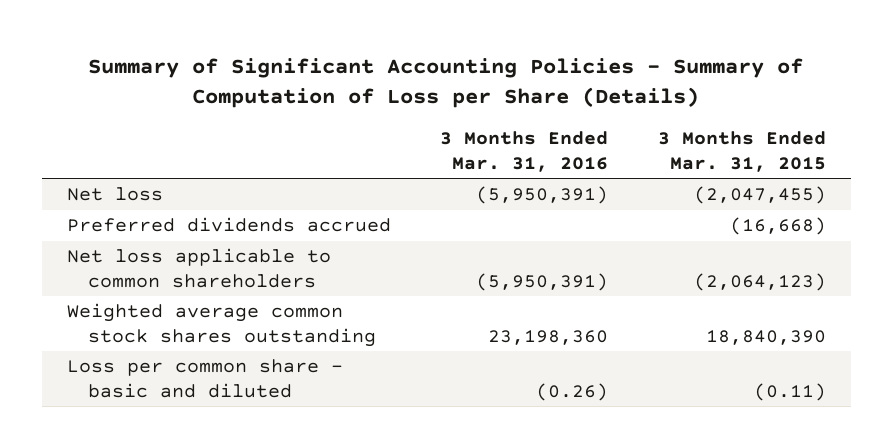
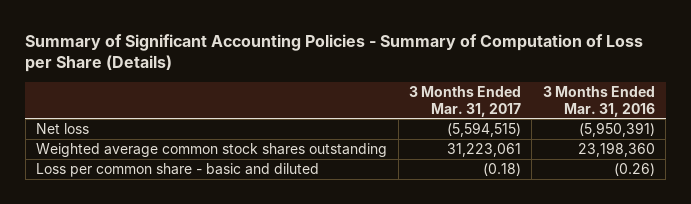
- | 3 Months Ended Mar. 31, 2016 | 3 Months Ended Mar. 31, 2015
+ | 3 Months Ended Mar. 31, 2017 | 3 Months Ended Mar. 31, 2016
- Preferred dividends accrued | | (16,668)
- Net loss applicable to common shareholders | (5,950,391) | (2,064,123)

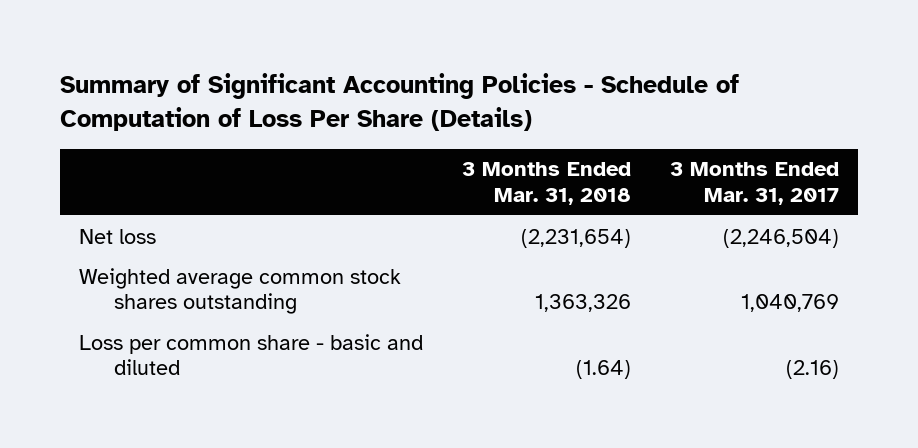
- Summary of Significant Accounting Policies - Summary of Computation of Loss per Share (Details)
+ Summary of Significant Accounting Policies - Schedule of Computation of Loss Per Share (Details)
- | 3 Months Ended Mar. 31, 2017 | 3 Months Ended Mar. 31, 2016
+ | 3 Months Ended Mar. 31, 2018 | 3 Months Ended Mar. 31, 2017
- Net loss | (5,594,515) | (5,950,391)
- Weighted average common stock shares outstanding | 31,223,061 | 23,198,360
- Loss per common share - basic and diluted | (0.18) | (0.26)
+ Net loss | (2,231,654) | (2,246,504)
+ Weighted average common stock shares outstanding | 1,363,326 | 1,040,769
+ Loss per common share - basic and diluted | (1.64) | (2.16)

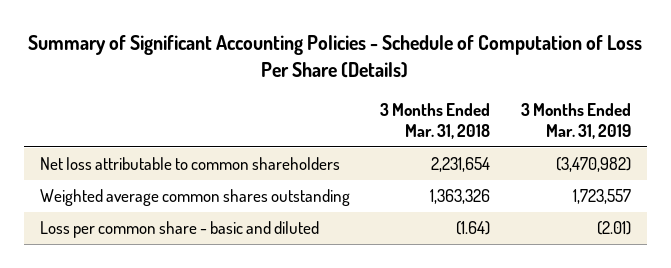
- | 3 Months Ended Mar. 31, 2018 | 3 Months Ended Mar. 31, 2017
+ | 3 Months Ended Mar. 31, 2018 | 3 Months Ended Mar. 31, 2019
- Net loss | (2,231,654) | (2,246,504)
- Weighted average common stock shares outstanding | 1,363,326 | 1,040,769
+ Net loss attributable to common shareholders | 2,231,654 | (3,470,982)
+ Weighted average common shares outstanding | 1,363,326 | 1,723,557

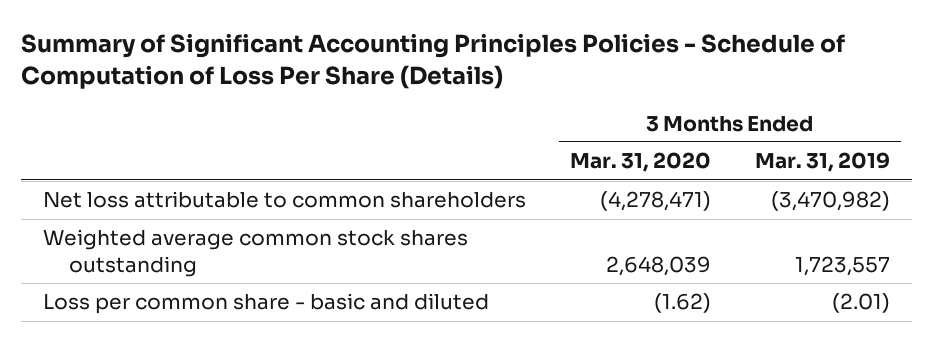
- Summary of Significant Accounting Policies - Schedule of Computation of Loss Per Share (Details)
+ Summary of Significant Accounting Principles Policies - Schedule of Computation of Loss Per Share (Details)
- | 3 Months Ended Mar. 31, 2018 | 3 Months Ended Mar. 31, 2019
+ | 3 Months Ended Mar. 31, 2020 | 3 Months Ended Mar. 31, 2019
- Weighted average common shares outstanding | 1,363,326 | 1,723,557
+ Weighted average common stock shares outstanding | 2,648,039 | 1,723,557

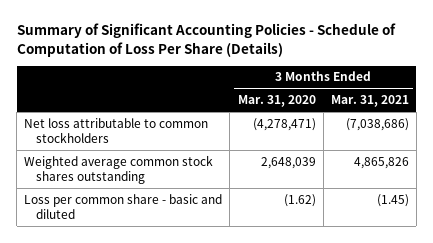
- Summary of Significant Accounting Principles Policies - Schedule of Computation of Loss Per Share (Details)
+ Summary of Significant Accounting Policies - Schedule of Computation of Loss Per Share (Details)
- | 3 Months Ended Mar. 31, 2020 | 3 Months Ended Mar. 31, 2019
+ | 3 Months Ended Mar. 31, 2020 | 3 Months Ended Mar. 31, 2021
- Net loss attributable to common shareholders | (4,278,471) | (3,470,982)
+ Net loss attributable to common stockholders | (4,278,471) | (7,038,686)

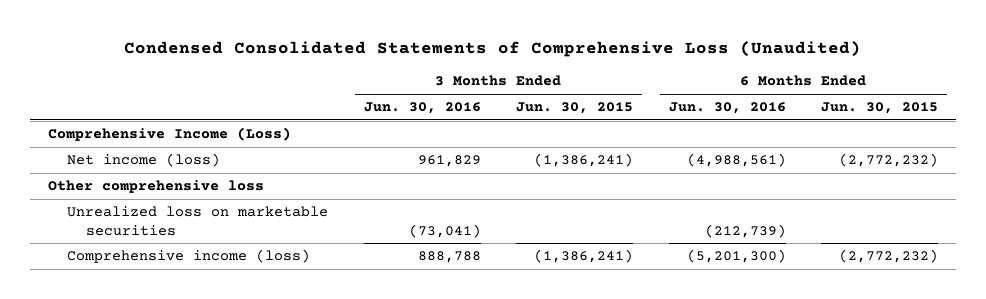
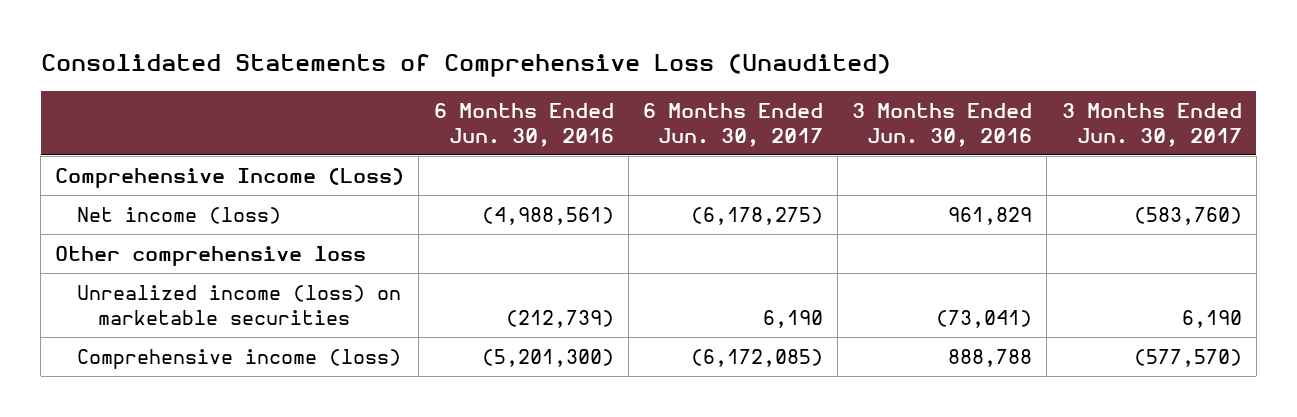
- Condensed Consolidated Statements of Comprehensive Loss (Unaudited)
+ Consolidated Statements of Comprehensive Loss (Unaudited)
- | 3 Months Ended Jun. 30, 2016 | 3 Months Ended Jun. 30, 2015 | 6 Months Ended Jun. 30, 2016 | 6 Months Ended Jun. 30, 2015
+ | 6 Months Ended Jun. 30, 2016 | 6 Months Ended Jun. 30, 2017 | 3 Months Ended Jun. 30, 2016 | 3 Months Ended Jun. 30, 2017
- Unrealized loss on marketable securities | (73,041) | | (212,739) |
+ Unrealized income (loss) on marketable securities | (212,739) | 6,190 | (73,041) | 6,190

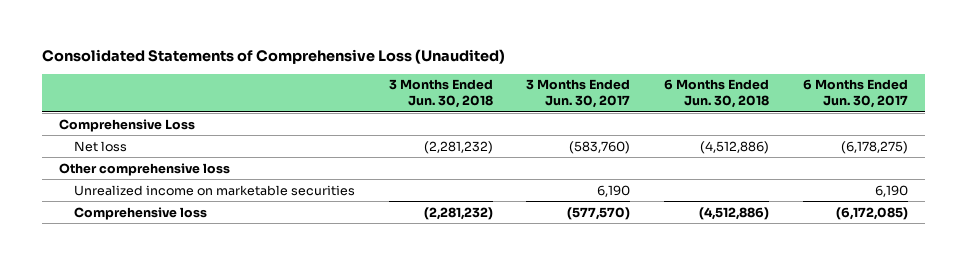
- | 6 Months Ended Jun. 30, 2016 | 6 Months Ended Jun. 30, 2017 | 3 Months Ended Jun. 30, 2016 | 3 Months Ended Jun. 30, 2017
+ | 3 Months Ended Jun. 30, 2018 | 3 Months Ended Jun. 30, 2017 | 6 Months Ended Jun. 30, 2018 | 6 Months Ended Jun. 30, 2017
- Comprehensive Income (Loss)
- Net income (loss) | (4,988,561) | (6,178,275) | 961,829 | (583,760)
+ Comprehensive Loss
+ Net loss | (2,281,232) | (583,760) | (4,512,886) | (6,178,275)
- Unrealized income (loss) on marketable securities | (212,739) | 6,190 | (73,041) | 6,190
- Comprehensive income (loss) | (5,201,300) | (6,172,085) | 888,788 | (577,570)
+ Unrealized income on marketable securities | | 6,190 | | 6,190
+ Comprehensive loss | (2,281,232) | (577,570) | (4,512,886) | (6,172,085)

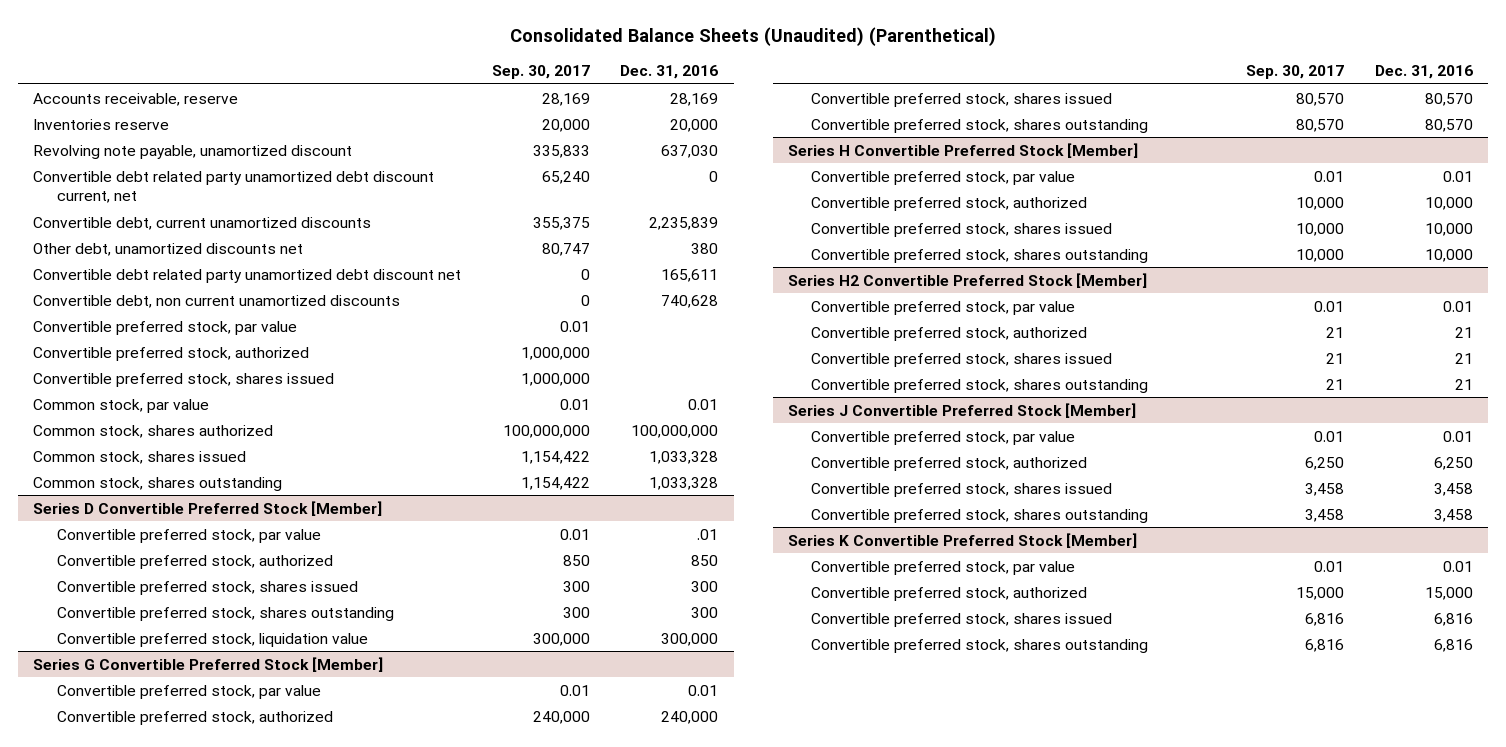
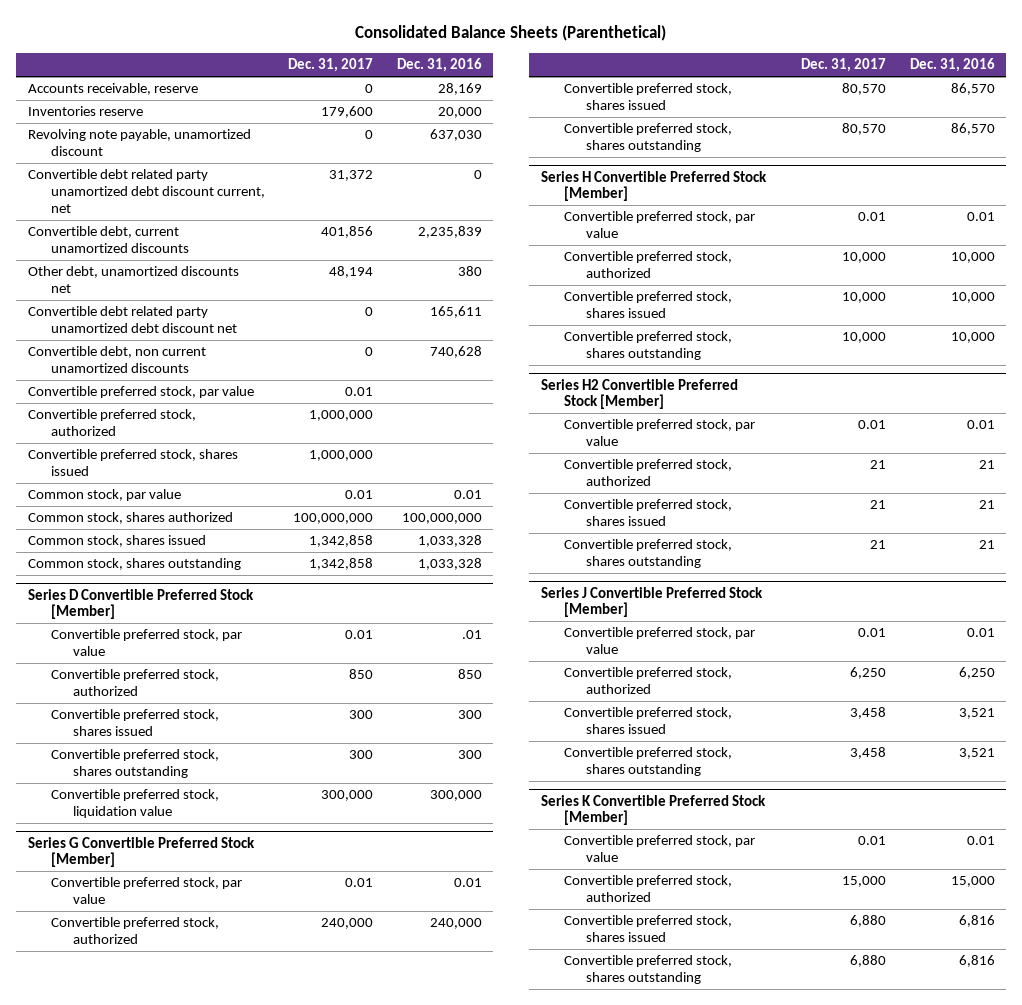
- Consolidated Balance Sheets (Unaudited) (Parenthetical)
+ Consolidated Balance Sheets (Parenthetical)
- | Sep. 30, 2017 | Dec. 31, 2016
+ | Dec. 31, 2017 | Dec. 31, 2016
@ Series G Convertible Preferred Stock [Member]
- Convertible preferred stock, shares issued | 80,570 | 80,570
- Convertible preferred stock, shares outstanding | 80,570 | 80,570
+ Convertible preferred stock, shares issued | 80,570 | 86,570
+ Convertible preferred stock, shares outstanding | 80,570 | 86,570
@ Series J Convertible Preferred Stock [Member]
- Convertible preferred stock, shares issued | 3,458 | 3,458
- Convertible preferred stock, shares outstanding | 3,458 | 3,458
+ Convertible preferred stock, shares issued | 3,458 | 3,521
+ Convertible preferred stock, shares outstanding | 3,458 | 3,521

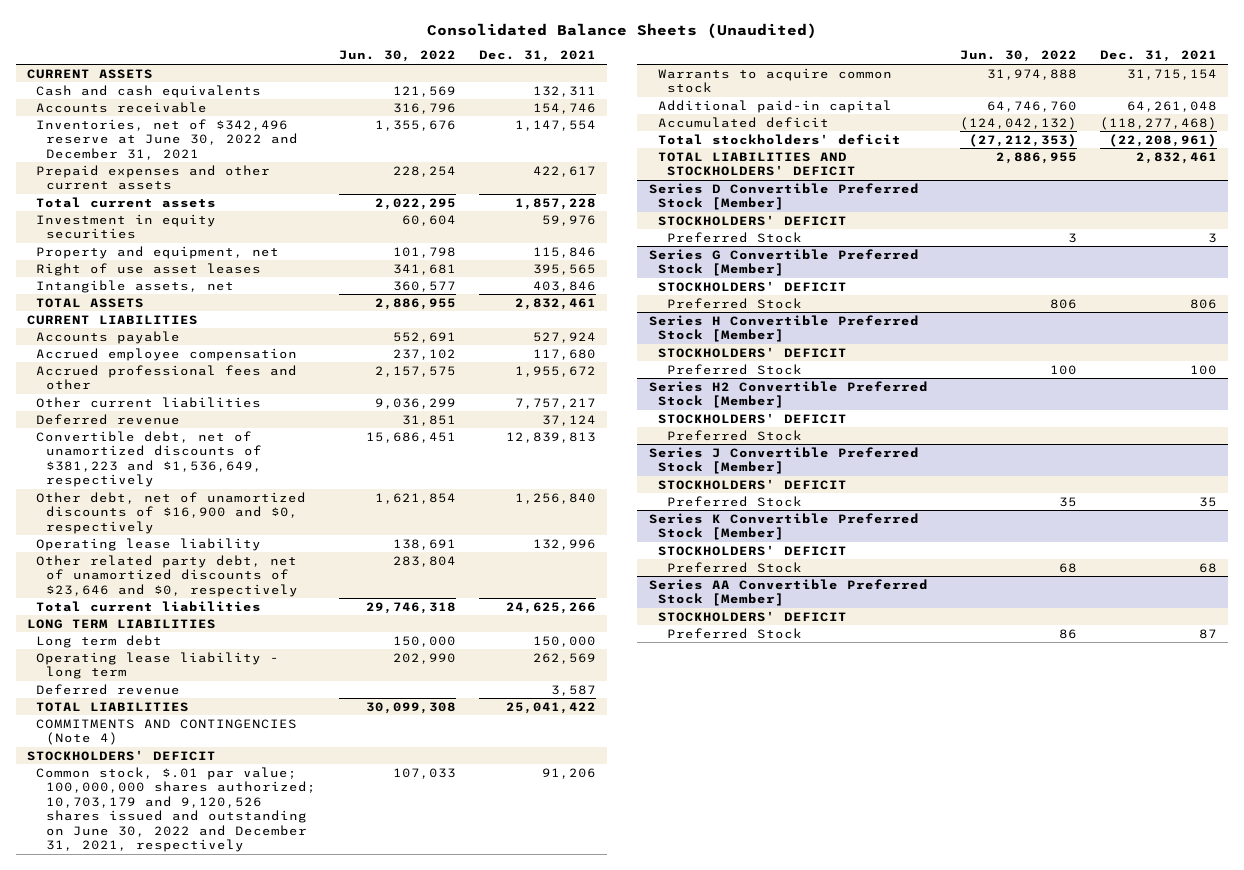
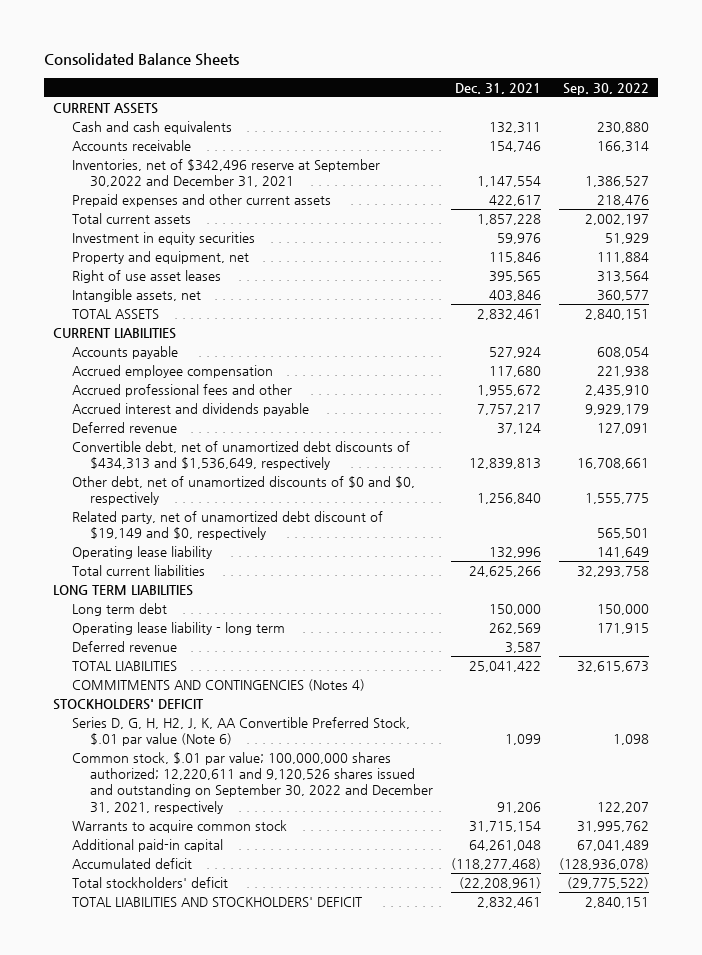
- Consolidated Balance Sheets (Unaudited)
+ Consolidated Balance Sheets
- | Jun. 30, 2022 | Dec. 31, 2021
+ | Dec. 31, 2021 | Sep. 30, 2022
- Inventories, net of $342,496 reserve at June 30, 2022 and December 31, 2021 | 1,355,676 | 1,147,554
+ Inventories, net of $342,496 reserve at September 30,2022 and December 31, 2021 | 1,147,554 | 1,386,527
- Other current liabilities | 9,036,299 | 7,757,217
+ Accrued interest and dividends payable | 7,757,217 | 9,929,179
- Convertible debt, net of unamortized discounts of $381,223 and $1,536,649, respectively | 15,686,451 | 12,839,813
- Other debt, net of unamortized discounts of $16,900 and $0, respectively | 1,621,854 | 1,256,840
+ Convertible debt, net of unamortized debt discounts of $434,313 and $1,536,649, respectively | 12,839,813 | 16,708,661
+ Other debt, net of unamortized discounts of $0 and $0, respectively | 1,256,840 | 1,555,775
+ Related party, net of unamortized debt discount of $19,149 and $0, respectively | | 565,501
- Other related party debt, net of unamortized discounts of $23,646 and $0, respectively | 283,804 |
- COMMITMENTS AND CONTINGENCIES (Note 4)
+ COMMITMENTS AND CONTINGENCIES (Notes 4)
- Common stock, $.01 par value; 100,000,000 shares authorized; 10,703,179 and 9,120,526 shares issued and outstanding on June 30, 2022 and December 31, 2021, respectively | 107,033 | 91,206
+ Series D, G, H, H2, J, K, AA Convertible Preferred Stock, $.01 par value (Note 6) | 1,099 | 1,098
+ Common stock, $.01 par value; 100,000,000 shares authorized; 12,220,611 and 9,120,526 shares issued and outstanding on September 30, 2022 and December 31, 2021, respectively | 91,206 | 122,207
- Series D Convertible Preferred Stock [Member]
- STOCKHOLDERS' DEFICIT
- Preferred Stock | 3 | 3
- Series G Convertible Preferred Stock [Member]
- STOCKHOLDERS' DEFICIT
- Preferred Stock | 806 | 806
- Series H Convertible Preferred Stock [Member]
- STOCKHOLDERS' DEFICIT
- Preferred Stock | 100 | 100
- Series H2 Convertible Preferred Stock [Member]
- STOCKHOLDERS' DEFICIT
- Preferred Stock
- Series J Convertible Preferred Stock [Member]
- STOCKHOLDERS' DEFICIT
- Preferred Stock | 35 | 35
- Series K Convertible Preferred Stock [Member]
- STOCKHOLDERS' DEFICIT
- Preferred Stock | 68 | 68
- Series AA Convertible Preferred Stock [Member]
- STOCKHOLDERS' DEFICIT
- Preferred Stock | 86 | 87

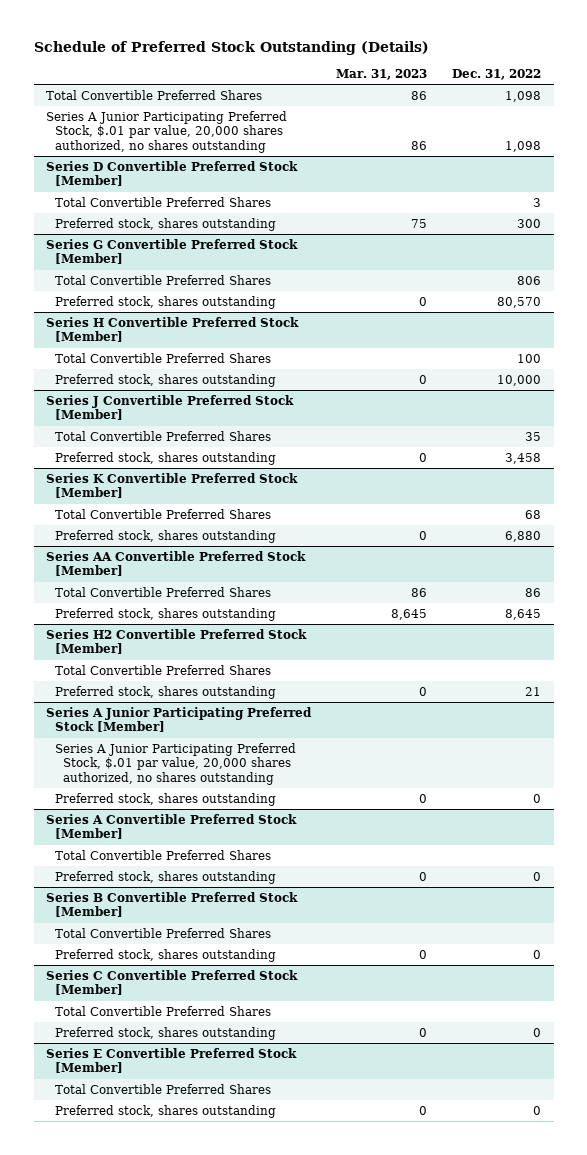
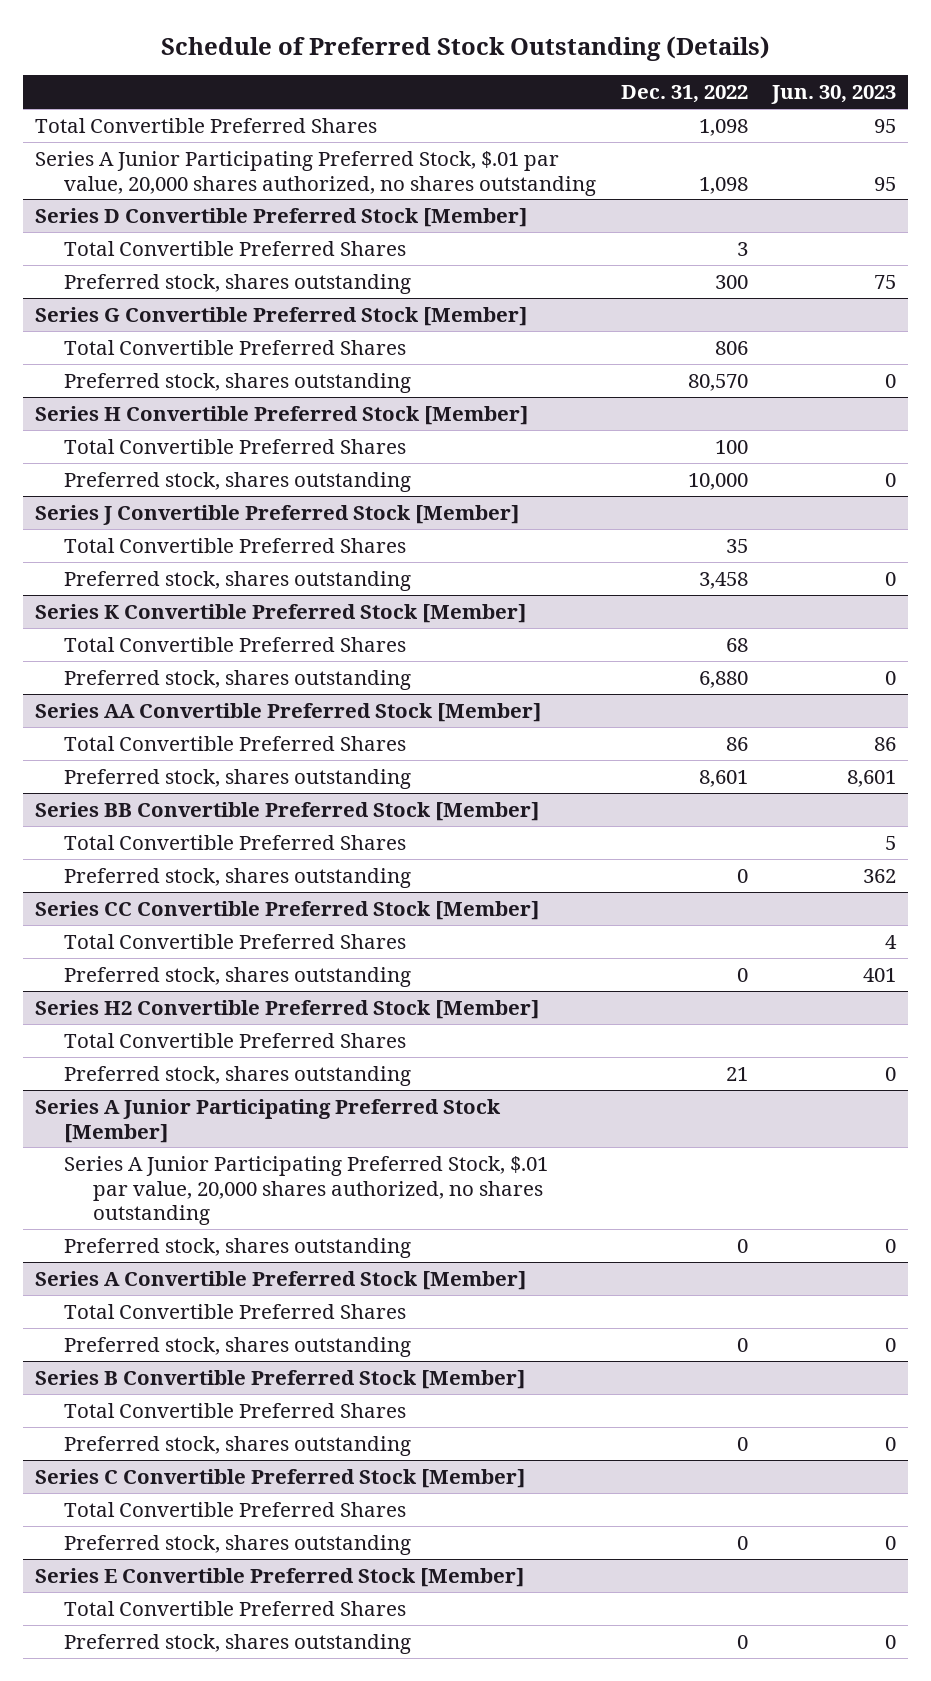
- | Mar. 31, 2023 | Dec. 31, 2022
+ | Dec. 31, 2022 | Jun. 30, 2023
@ Series AA Convertible Preferred Stock [Member]
- Preferred stock, shares outstanding | 8,645 | 8,645
+ Preferred stock, shares outstanding | 8,601 | 8,601
+ Series BB Convertible Preferred Stock [Member]
+ Total Convertible Preferred Shares | | 5
+ Preferred stock, shares outstanding | 0 | 362
+ Series CC Convertible Preferred Stock [Member]
+ Total Convertible Preferred Shares | | 4
+ Preferred stock, shares outstanding | 0 | 401

